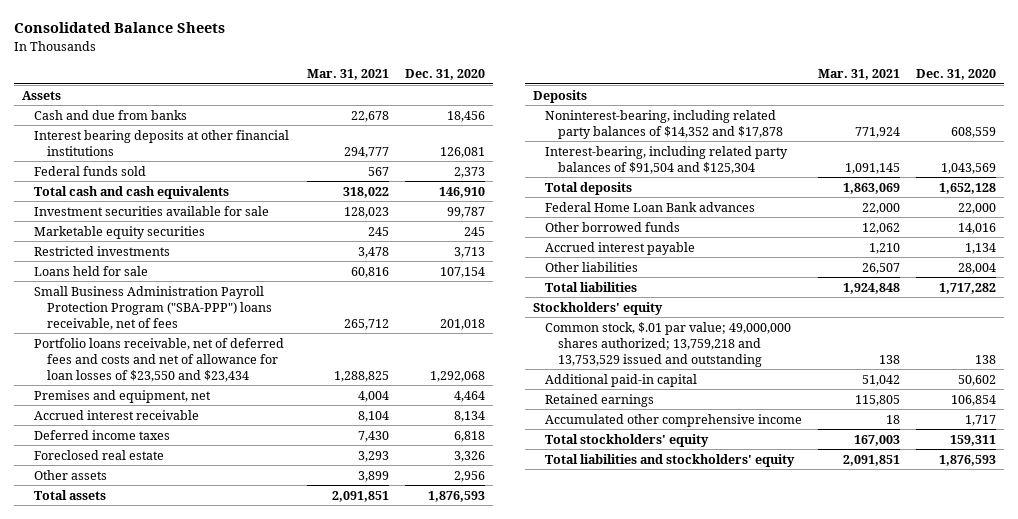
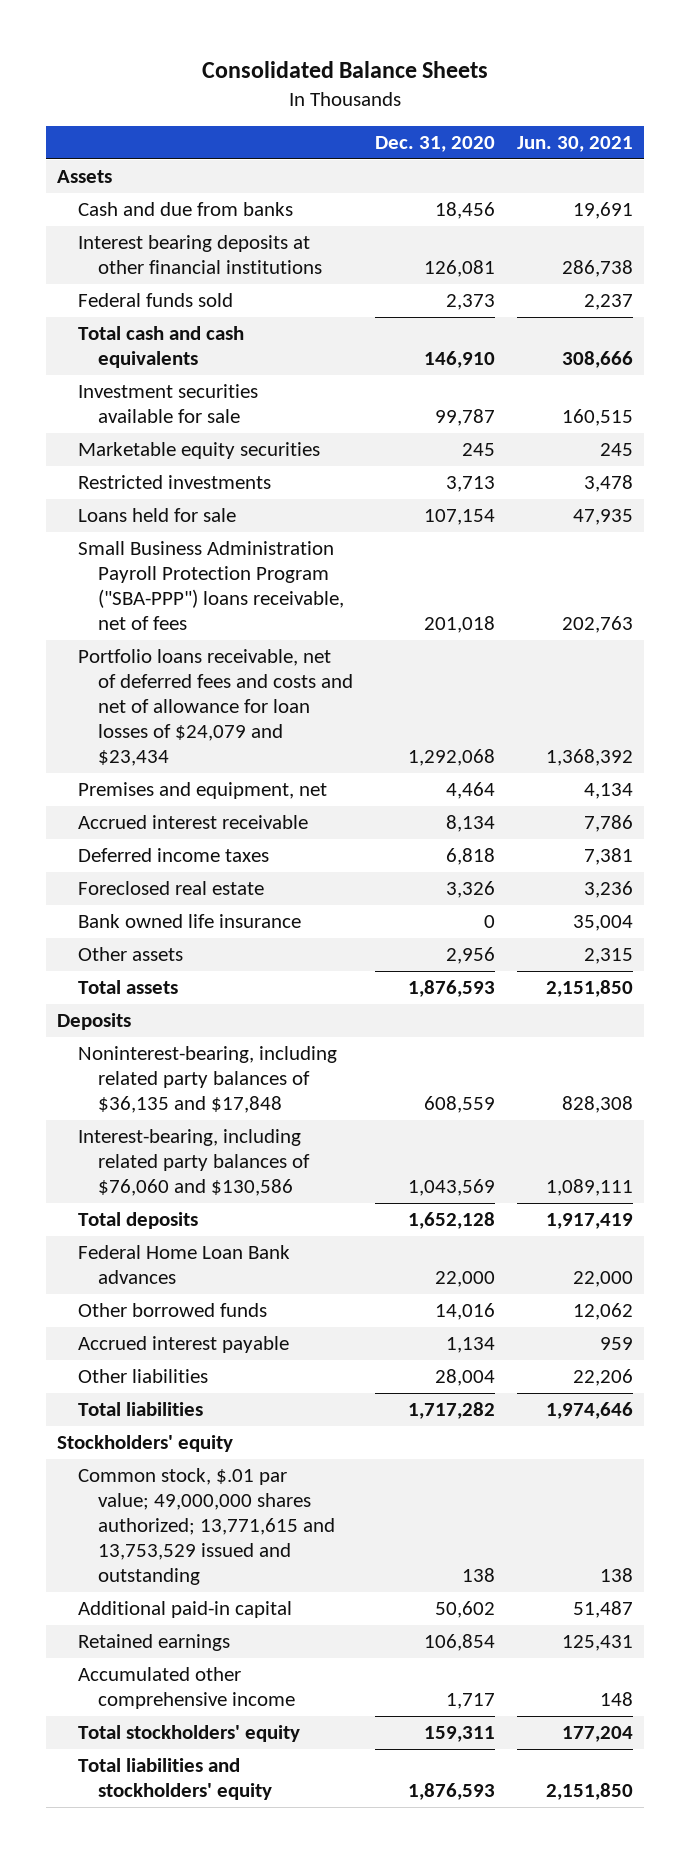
- | Mar. 31, 2021 | Dec. 31, 2020
+ | Dec. 31, 2020 | Jun. 30, 2021
- Portfolio loans receivable, net of deferred fees and costs and net of allowance for loan losses of $23,550 and $23,434 | 1,288,825 | 1,292,068
+ Portfolio loans receivable, net of deferred fees and costs and net of allowance for loan losses of $24,079 and $23,434 | 1,292,068 | 1,368,392
+ Bank owned life insurance | 0 | 35,004
- Noninterest-bearing, including related party balances of $14,352 and $17,878 | 771,924 | 608,559
- Interest-bearing, including related party balances of $91,504 and $125,304 | 1,091,145 | 1,043,569
+ Noninterest-bearing, including related party balances of $36,135 and $17,848 | 608,559 | 828,308
+ Interest-bearing, including related party balances of $76,060 and $130,586 | 1,043,569 | 1,089,111
- Common stock, $.01 par value; 49,000,000 shares authorized; 13,759,218 and 13,753,529 issued and outstanding | 138 | 138
+ Common stock, $.01 par value; 49,000,000 shares authorized; 13,771,615 and 13,753,529 issued and outstanding | 138 | 138

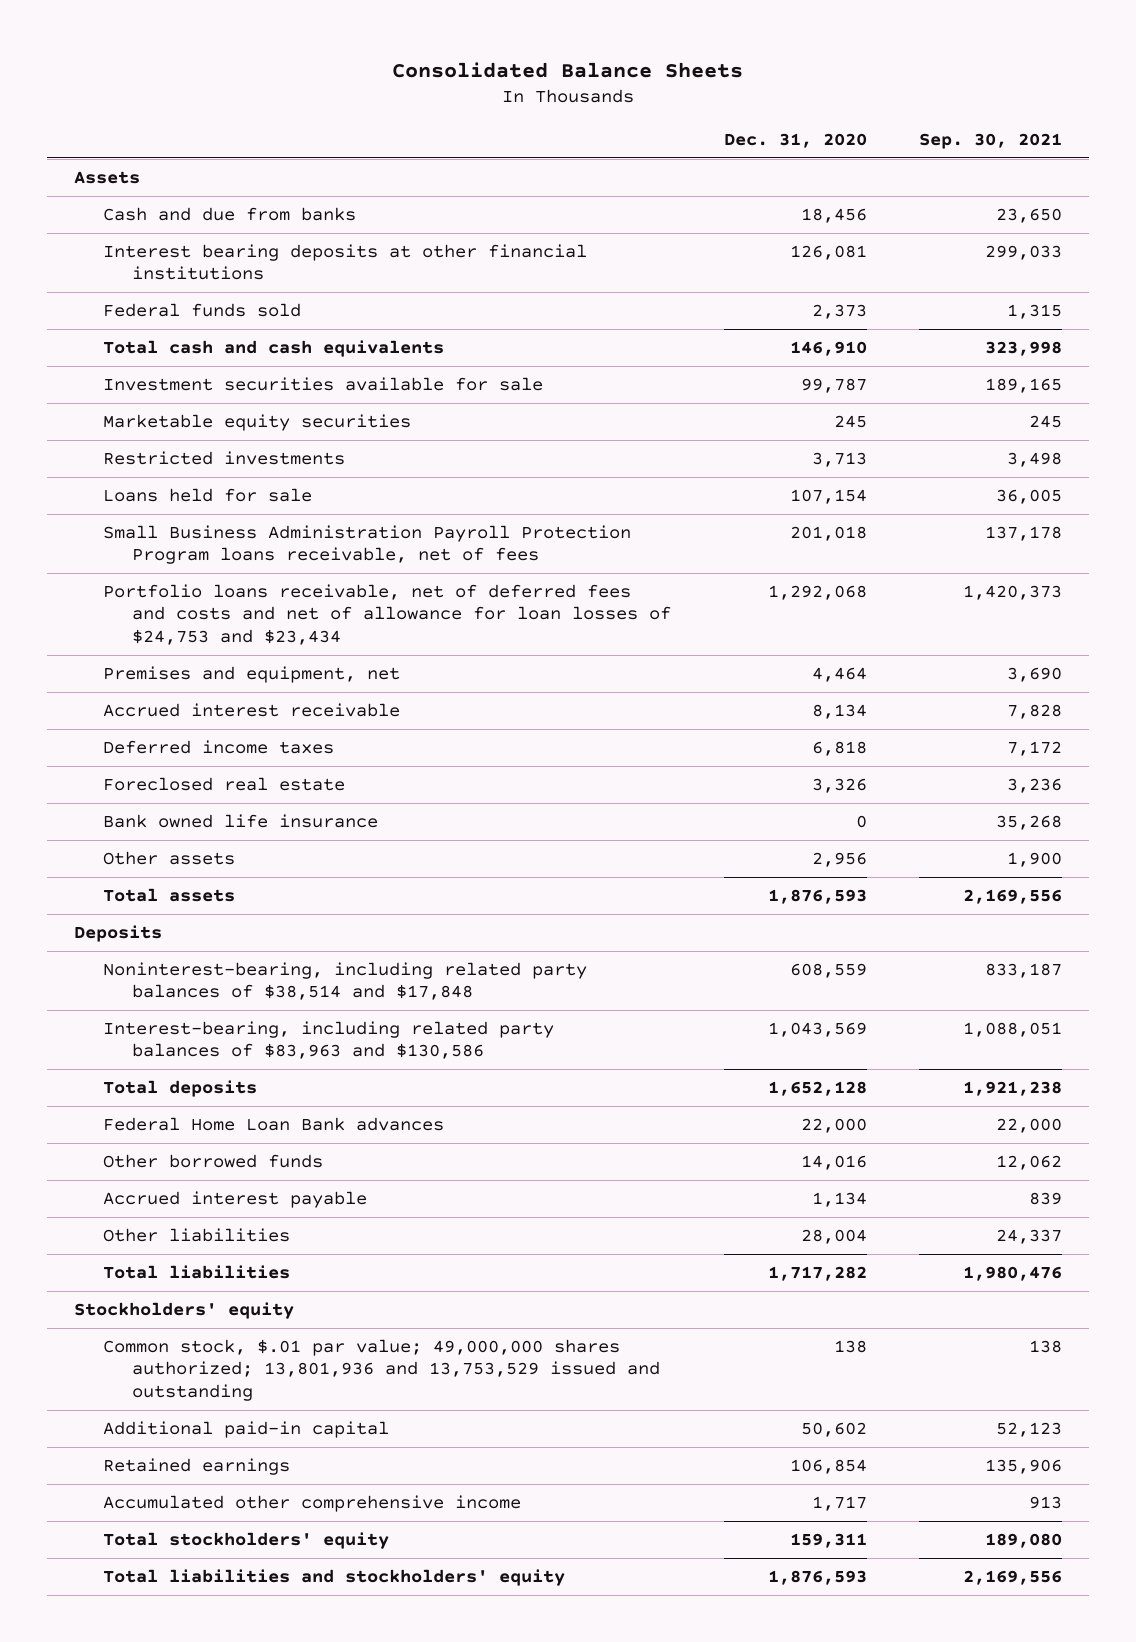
- | Dec. 31, 2020 | Jun. 30, 2021
+ | Dec. 31, 2020 | Sep. 30, 2021
- Small Business Administration Payroll Protection Program ("SBA-PPP") loans receivable, net of fees | 201,018 | 202,763
- Portfolio loans receivable, net of deferred fees and costs and net of allowance for loan losses of $24,079 and $23,434 | 1,292,068 | 1,368,392
+ Small Business Administration Payroll Protection Program loans receivable, net of fees | 201,018 | 137,178
+ Portfolio loans receivable, net of deferred fees and costs and net of allowance for loan losses of $24,753 and $23,434 | 1,292,068 | 1,420,373
- Noninterest-bearing, including related party balances of $36,135 and $17,848 | 608,559 | 828,308
- Interest-bearing, including related party balances of $76,060 and $130,586 | 1,043,569 | 1,089,111
+ Noninterest-bearing, including related party balances of $38,514 and $17,848 | 608,559 | 833,187
+ Interest-bearing, including related party balances of $83,963 and $130,586 | 1,043,569 | 1,088,051
- Common stock, $.01 par value; 49,000,000 shares authorized; 13,771,615 and 13,753,529 issued and outstanding | 138 | 138
+ Common stock, $.01 par value; 49,000,000 shares authorized; 13,801,936 and 13,753,529 issued and outstanding | 138 | 138

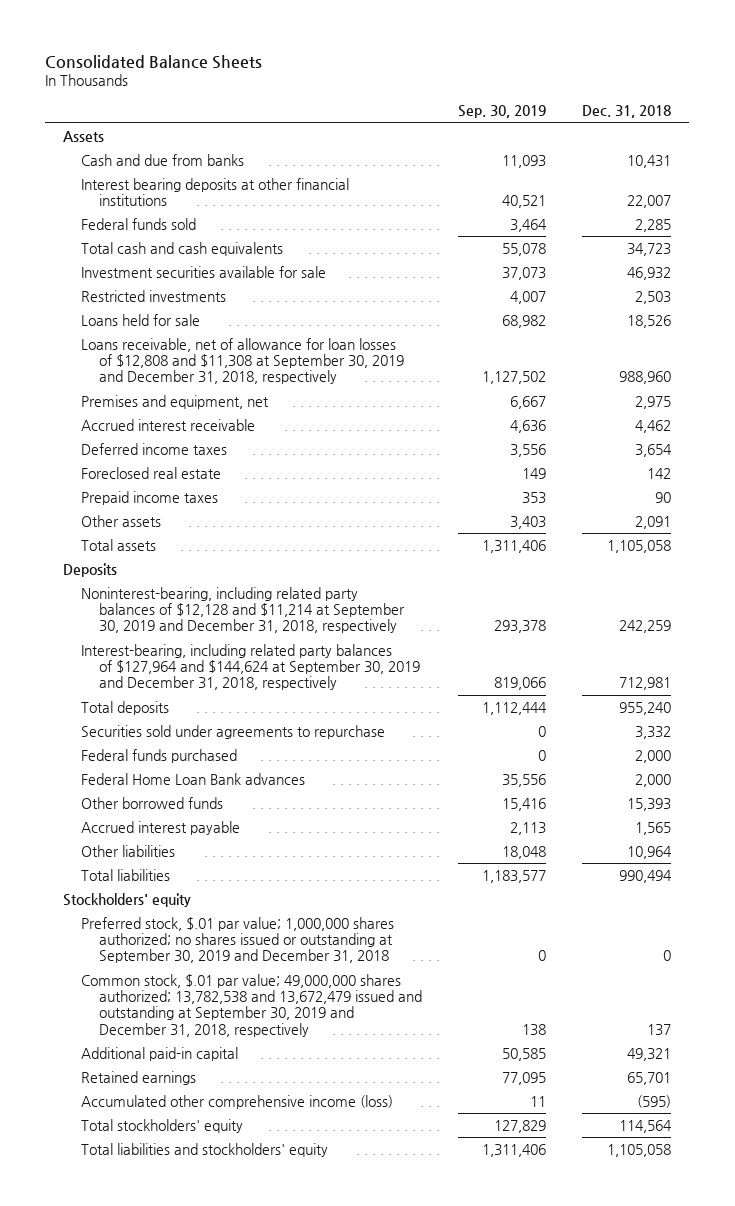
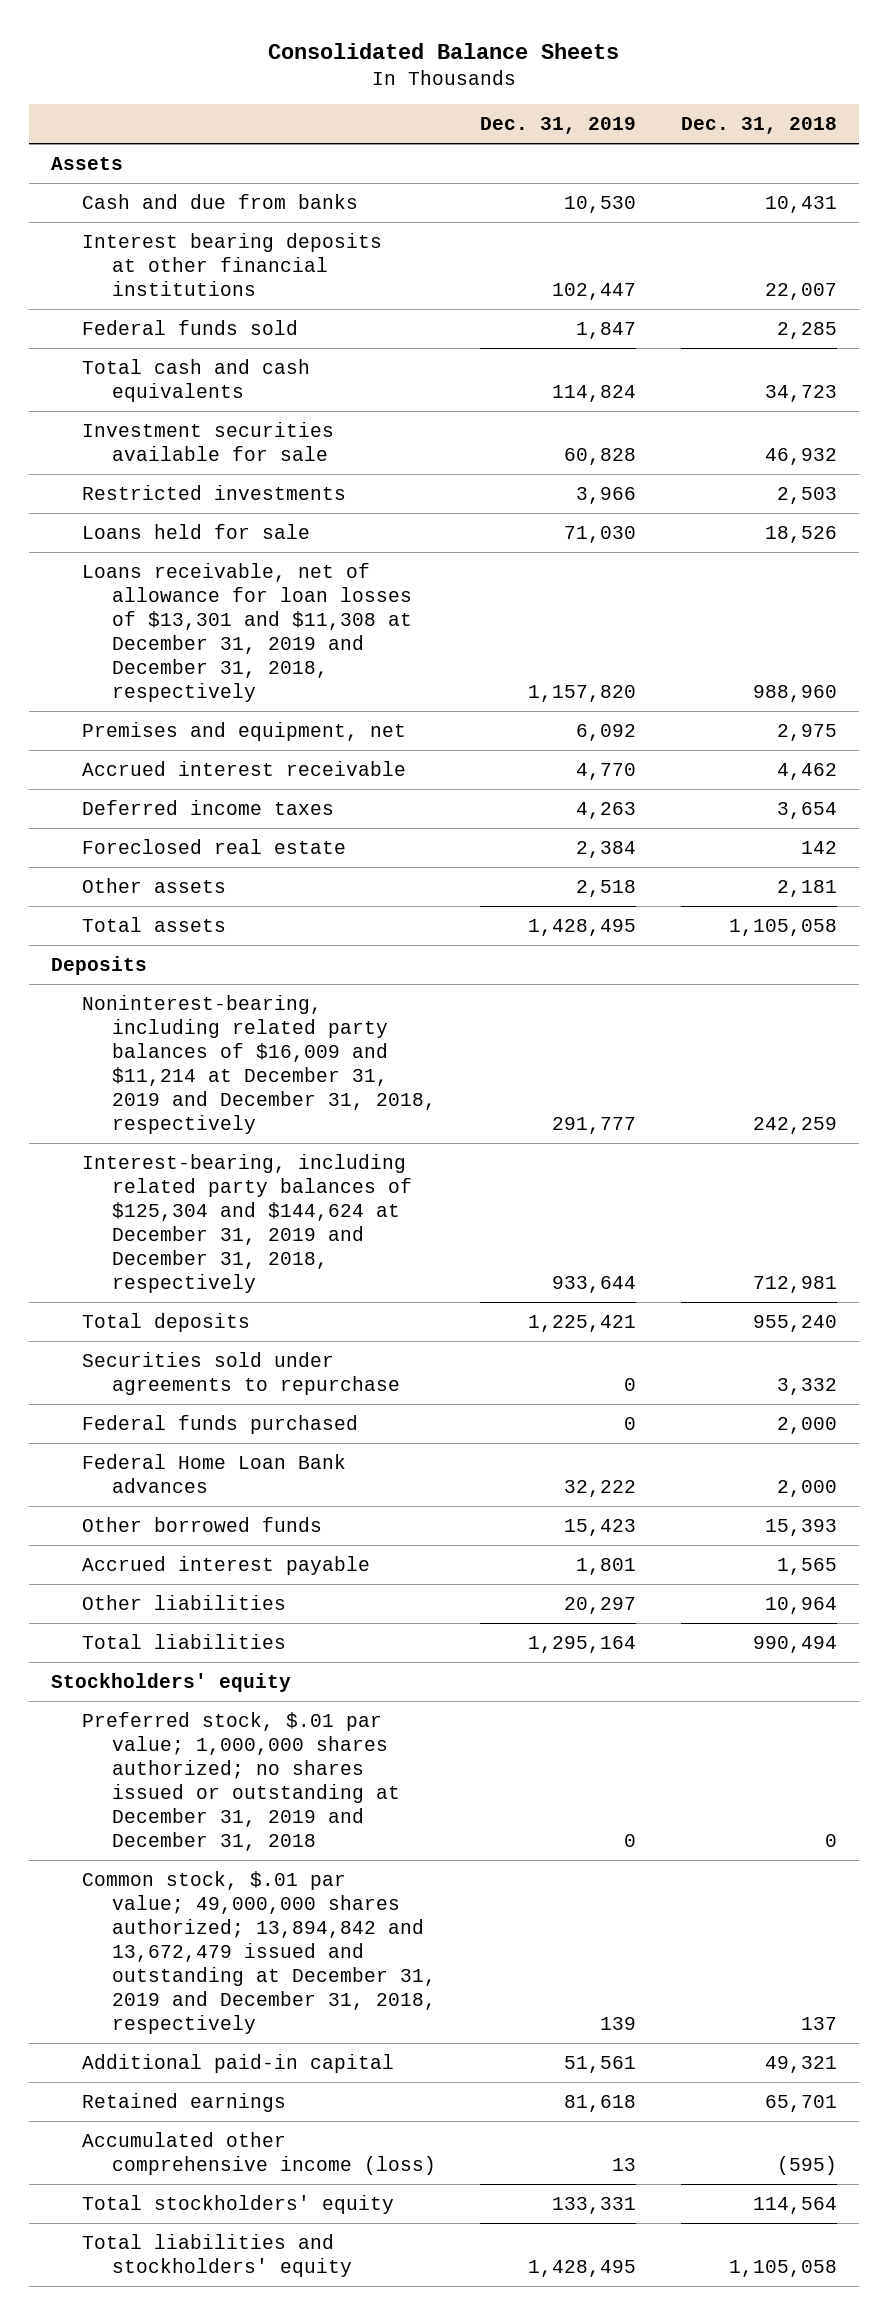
- | Sep. 30, 2019 | Dec. 31, 2018
+ | Dec. 31, 2019 | Dec. 31, 2018
- Loans receivable, net of allowance for loan losses of $12,808 and $11,308 at September 30, 2019 and December 31, 2018, respectively | 1,127,502 | 988,960
+ Loans receivable, net of allowance for loan losses of $13,301 and $11,308 at December 31, 2019 and December 31, 2018, respectively | 1,157,820 | 988,960
- Prepaid income taxes | 353 | 90
- Other assets | 3,403 | 2,091
+ Other assets | 2,518 | 2,181
- Noninterest-bearing, including related party balances of $12,128 and $11,214 at September 30, 2019 and December 31, 2018, respectively | 293,378 | 242,259
- Interest-bearing, including related party balances of $127,964 and $144,624 at September 30, 2019 and December 31, 2018, respectively | 819,066 | 712,981
+ Noninterest-bearing, including related party balances of $16,009 and $11,214 at December 31, 2019 and December 31, 2018, respectively | 291,777 | 242,259
+ Interest-bearing, including related party balances of $125,304 and $144,624 at December 31, 2019 and December 31, 2018, respectively | 933,644 | 712,981
- Preferred stock, $.01 par value; 1,000,000 shares authorized; no shares issued or outstanding at September 30, 2019 and December 31, 2018 | 0 | 0
- Common stock, $.01 par value; 49,000,000 shares authorized; 13,782,538 and 13,672,479 issued and outstanding at September 30, 2019 and December 31, 2018, respectively | 138 | 137
+ Preferred stock, $.01 par value; 1,000,000 shares authorized; no shares issued or outstanding at December 31, 2019 and December 31, 2018 | 0 | 0
+ Common stock, $.01 par value; 49,000,000 shares authorized; 13,894,842 and 13,672,479 issued and outstanding at December 31, 2019 and December 31, 2018, respectively | 139 | 137

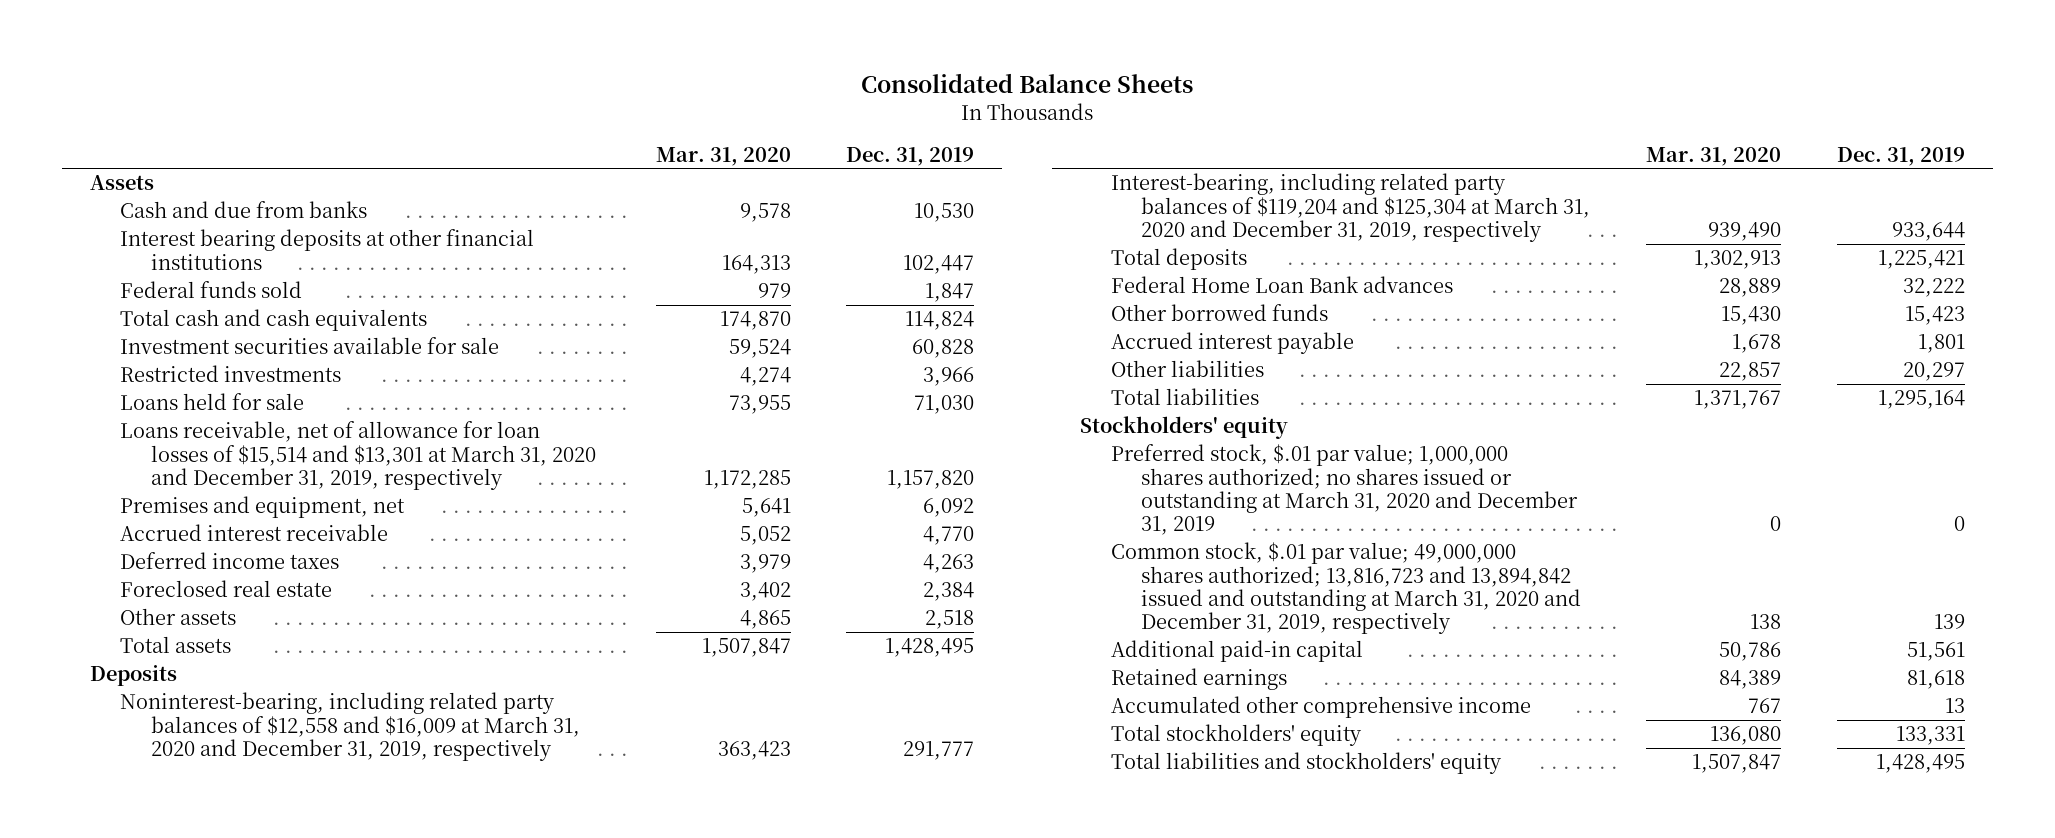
- | Dec. 31, 2019 | Dec. 31, 2018
+ | Mar. 31, 2020 | Dec. 31, 2019
- Loans receivable, net of allowance for loan losses of $13,301 and $11,308 at December 31, 2019 and December 31, 2018, respectively | 1,157,820 | 988,960
+ Loans receivable, net of allowance for loan losses of $15,514 and $13,301 at March 31, 2020 and December 31, 2019, respectively | 1,172,285 | 1,157,820
- Noninterest-bearing, including related party balances of $16,009 and $11,214 at December 31, 2019 and December 31, 2018, respectively | 291,777 | 242,259
- Interest-bearing, including related party balances of $125,304 and $144,624 at December 31, 2019 and December 31, 2018, respectively | 933,644 | 712,981
+ Noninterest-bearing, including related party balances of $12,558 and $16,009 at March 31, 2020 and December 31, 2019, respectively | 363,423 | 291,777
+ Interest-bearing, including related party balances of $119,204 and $125,304 at March 31, 2020 and December 31, 2019, respectively | 939,490 | 933,644
- Securities sold under agreements to repurchase | 0 | 3,332
- Federal funds purchased | 0 | 2,000
- Preferred stock, $.01 par value; 1,000,000 shares authorized; no shares issued or outstanding at December 31, 2019 and December 31, 2018 | 0 | 0
- Common stock, $.01 par value; 49,000,000 shares authorized; 13,894,842 and 13,672,479 issued and outstanding at December 31, 2019 and December 31, 2018, respectively | 139 | 137
+ Preferred stock, $.01 par value; 1,000,000 shares authorized; no shares issued or outstanding at March 31, 2020 and December 31, 2019 | 0 | 0
+ Common stock, $.01 par value; 49,000,000 shares authorized; 13,816,723 and 13,894,842 issued and outstanding at March 31, 2020 and December 31, 2019, respectively | 138 | 139
- Accumulated other comprehensive income (loss) | 13 | (595)
+ Accumulated other comprehensive income | 767 | 13

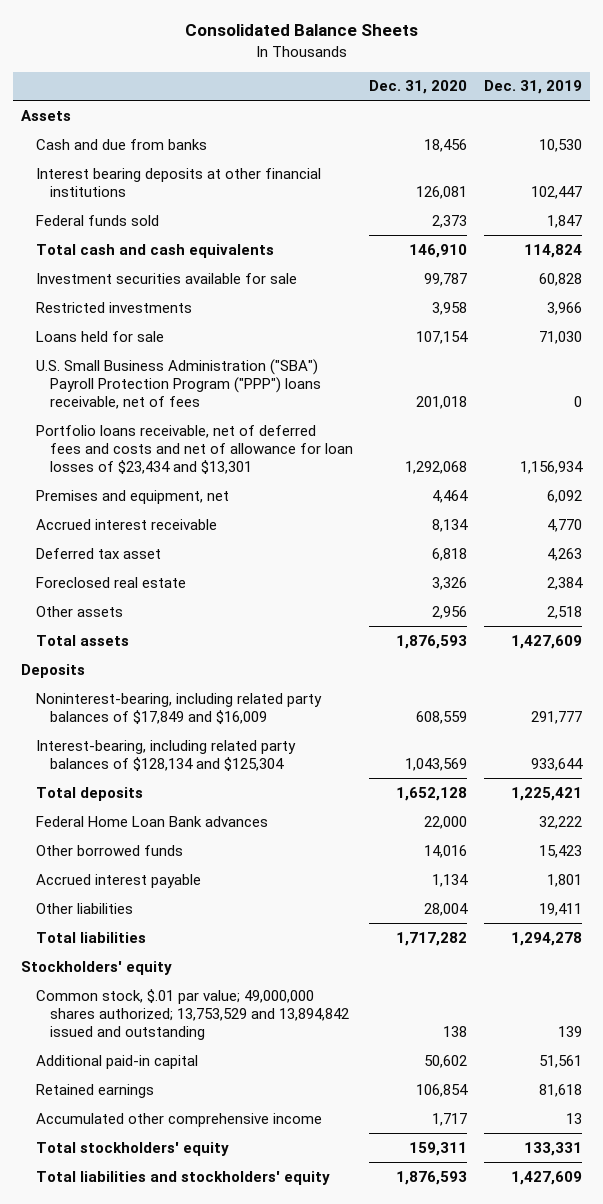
- | Mar. 31, 2020 | Dec. 31, 2019
+ | Dec. 31, 2020 | Dec. 31, 2019
- Loans receivable, net of allowance for loan losses of $15,514 and $13,301 at March 31, 2020 and December 31, 2019, respectively | 1,172,285 | 1,157,820
+ U.S. Small Business Administration ("SBA") Payroll Protection Program ("PPP") loans receivable, net of fees | 201,018 | 0
+ Portfolio loans receivable, net of deferred fees and costs and net of allowance for loan losses of $23,434 and $13,301 | 1,292,068 | 1,156,934
- Deferred income taxes | 3,979 | 4,263
+ Deferred tax asset | 6,818 | 4,263
- Total assets | 1,507,847 | 1,428,495
+ Total assets | 1,876,593 | 1,427,609
- Noninterest-bearing, including related party balances of $12,558 and $16,009 at March 31, 2020 and December 31, 2019, respectively | 363,423 | 291,777
- Interest-bearing, including related party balances of $119,204 and $125,304 at March 31, 2020 and December 31, 2019, respectively | 939,490 | 933,644
+ Noninterest-bearing, including related party balances of $17,849 and $16,009 | 608,559 | 291,777
+ Interest-bearing, including related party balances of $128,134 and $125,304 | 1,043,569 | 933,644
- Other liabilities | 22,857 | 20,297
- Total liabilities | 1,371,767 | 1,295,164
+ Other liabilities | 28,004 | 19,411
+ Total liabilities | 1,717,282 | 1,294,278
- Preferred stock, $.01 par value; 1,000,000 shares authorized; no shares issued or outstanding at March 31, 2020 and December 31, 2019 | 0 | 0
- Common stock, $.01 par value; 49,000,000 shares authorized; 13,816,723 and 13,894,842 issued and outstanding at March 31, 2020 and December 31, 2019, respectively | 138 | 139
+ Common stock, $.01 par value; 49,000,000 shares authorized; 13,753,529 and 13,894,842 issued and outstanding | 138 | 139
- Total liabilities and stockholders' equity | 1,507,847 | 1,428,495
+ Total liabilities and stockholders' equity | 1,876,593 | 1,427,609

